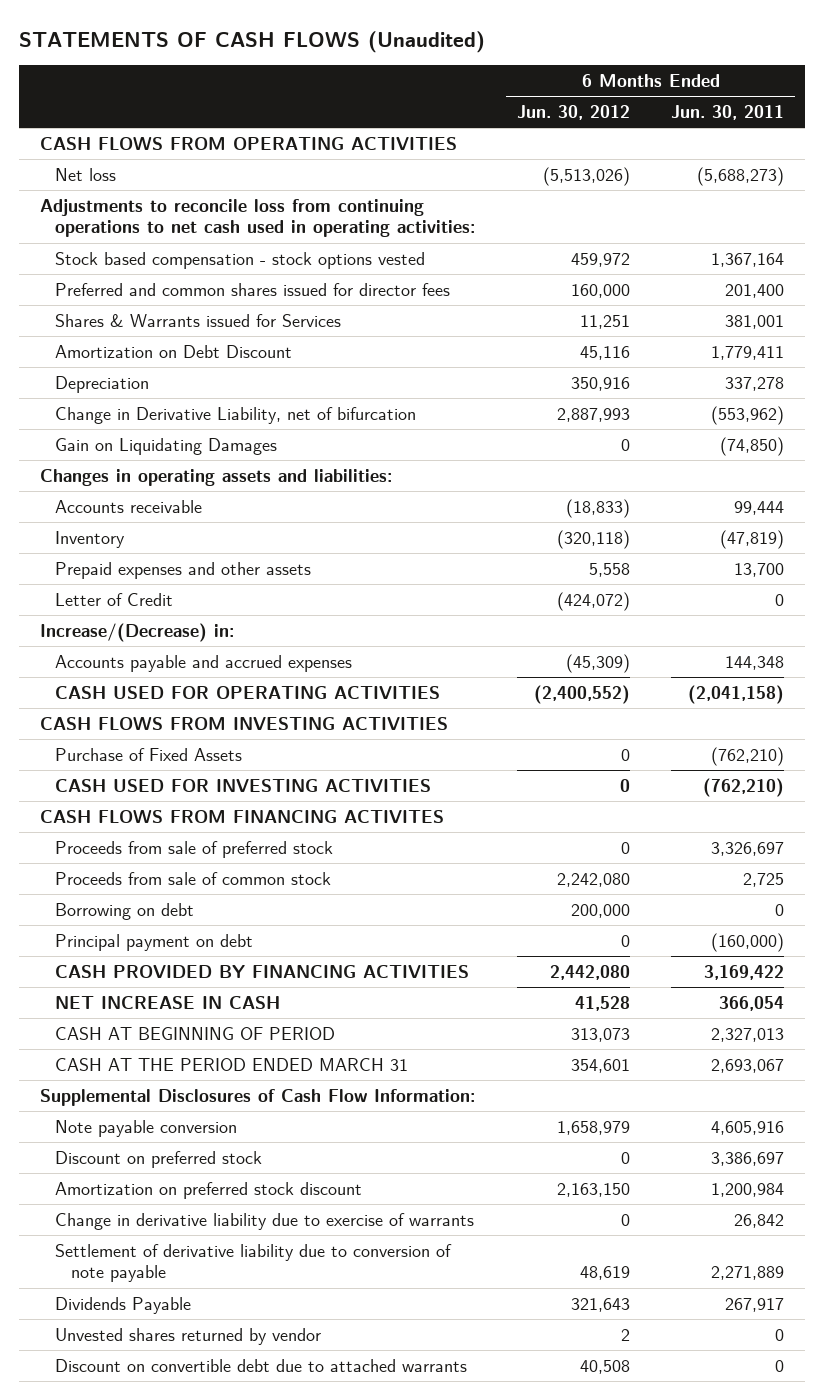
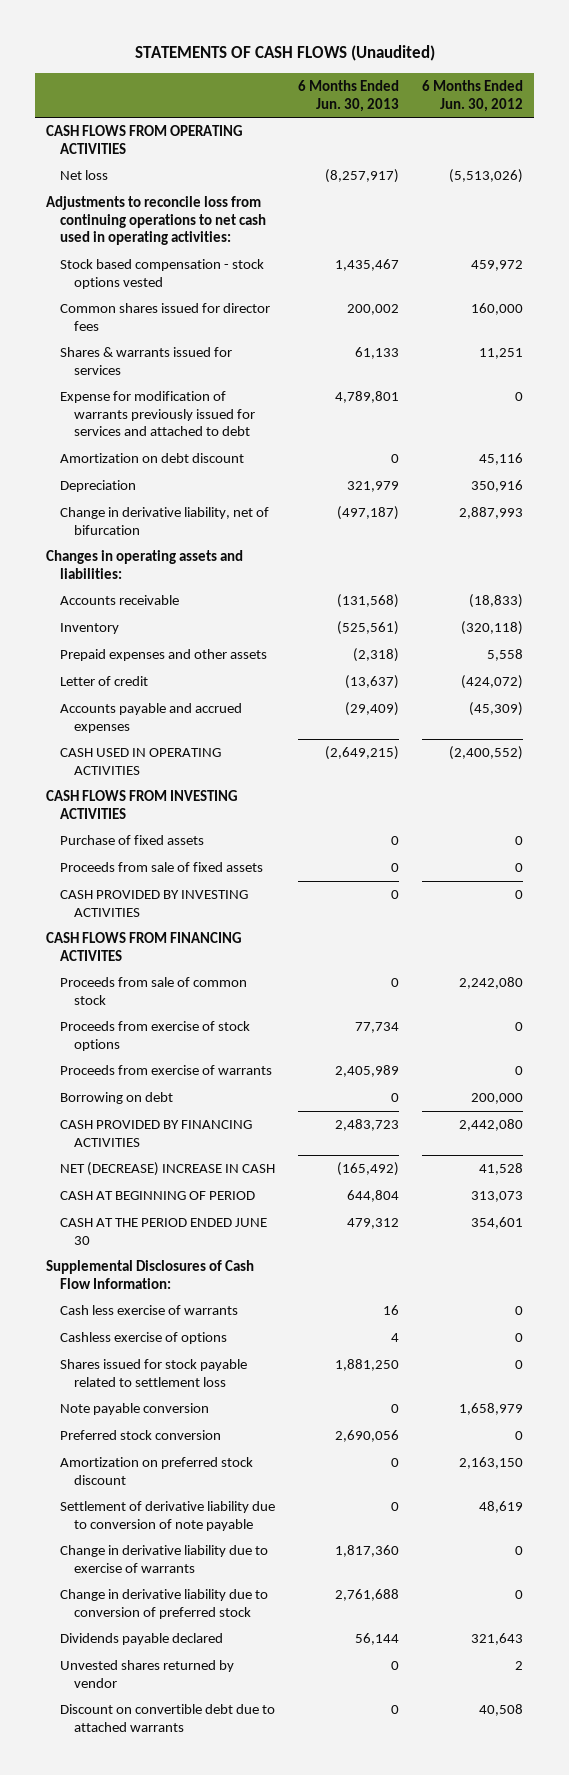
- | 6 Months Ended Jun. 30, 2012 | 6 Months Ended Jun. 30, 2011
+ | 6 Months Ended Jun. 30, 2013 | 6 Months Ended Jun. 30, 2012
- Preferred and common shares issued for director fees | 160,000 | 201,400
- Shares & Warrants issued for Services | 11,251 | 381,001
- Amortization on Debt Discount | 45,116 | 1,779,411
+ Common shares issued for director fees | 200,002 | 160,000
+ Shares & warrants issued for services | 61,133 | 11,251
+ Expense for modification of warrants previously issued for services and attached to debt | 4,789,801 | 0
+ Amortization on debt discount | 0 | 45,116
- Change in Derivative Liability, net of bifurcation | 2,887,993 | (553,962)
- Gain on Liquidating Damages | 0 | (74,850)
+ Change in derivative liability, net of bifurcation | (497,187) | 2,887,993
- Letter of Credit | (424,072) | 0
- Increase/(Decrease) in:
+ Letter of credit | (13,637) | (424,072)
- CASH USED FOR OPERATING ACTIVITIES | (2,400,552) | (2,041,158)
+ CASH USED IN OPERATING ACTIVITIES | (2,649,215) | (2,400,552)
- Purchase of Fixed Assets | 0 | (762,210)
- CASH USED FOR INVESTING ACTIVITIES | 0 | (762,210)
+ Purchase of fixed assets | 0 | 0
+ Proceeds from sale of fixed assets | 0 | 0
+ CASH PROVIDED BY INVESTING ACTIVITIES | 0 | 0
- Proceeds from sale of preferred stock | 0 | 3,326,697
+ Proceeds from exercise of stock options | 77,734 | 0
+ Proceeds from exercise of warrants | 2,405,989 | 0
- Principal payment on debt | 0 | (160,000)
- NET INCREASE IN CASH | 41,528 | 366,054
+ NET (DECREASE) INCREASE IN CASH | (165,492) | 41,528
- CASH AT THE PERIOD ENDED MARCH 31 | 354,601 | 2,693,067
+ CASH AT THE PERIOD ENDED JUNE 30 | 479,312 | 354,601
+ Cash less exercise of warrants | 16 | 0
+ Cashless exercise of options | 4 | 0
+ Shares issued for stock payable related to settlement loss | 1,881,250 | 0
- Discount on preferred stock | 0 | 3,386,697
+ Preferred stock conversion | 2,690,056 | 0
- Dividends Payable | 321,643 | 267,917
moved down: Change in derivative liability due to exercise of warrants | 1,817,360 | 0
+ Change in derivative liability due to conversion of preferred stock | 2,761,688 | 0
+ Dividends payable declared | 56,144 | 321,643

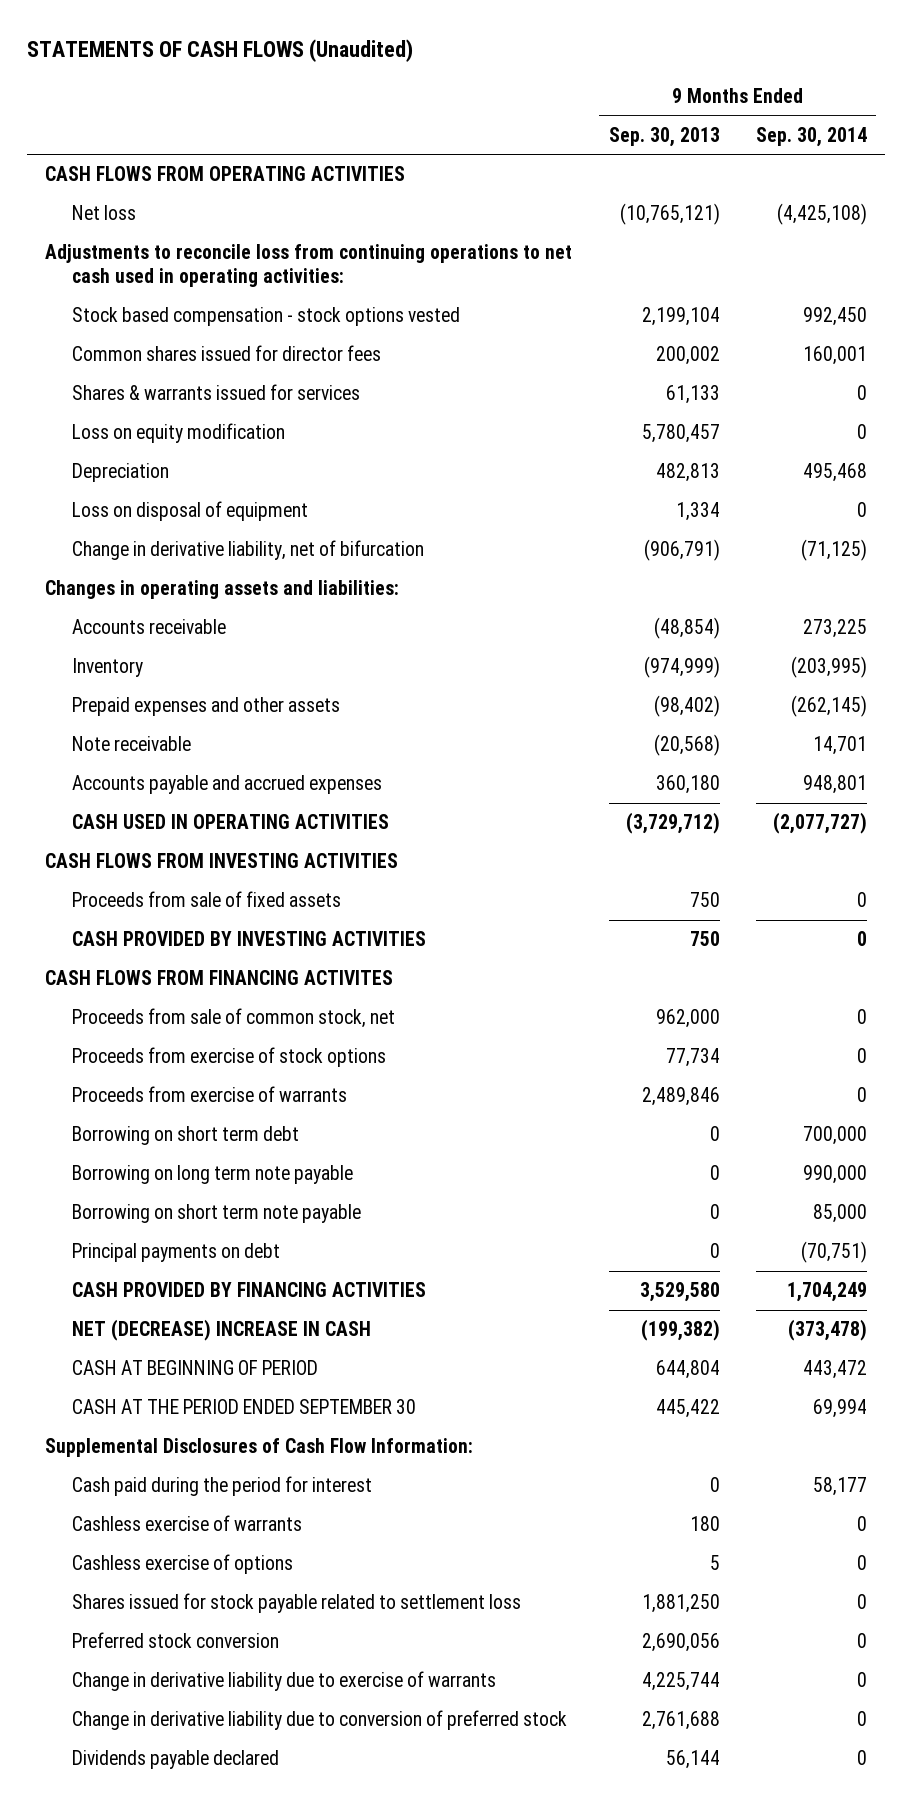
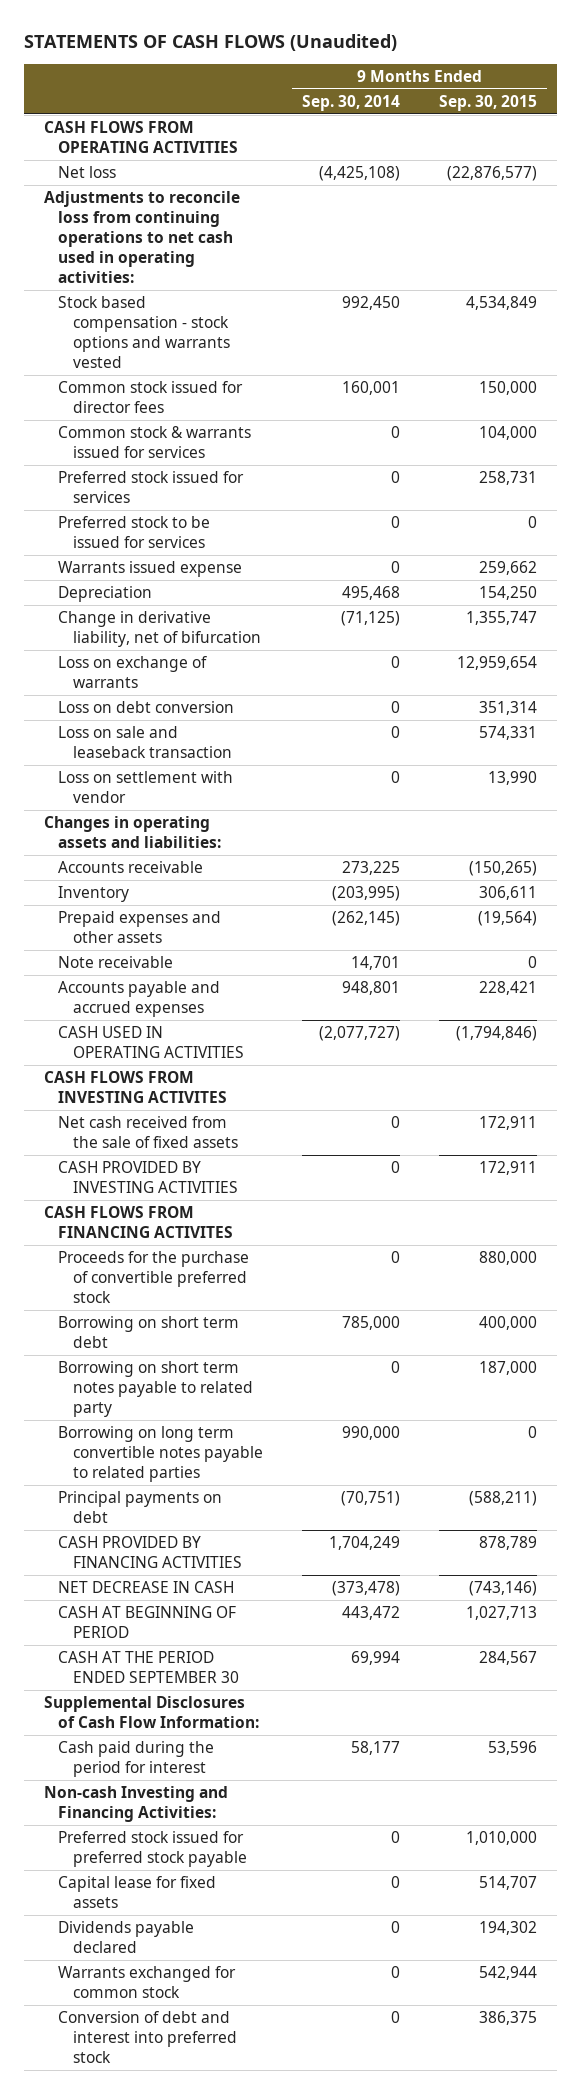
- | 9 Months Ended Sep. 30, 2013 | 9 Months Ended Sep. 30, 2014
+ | 9 Months Ended Sep. 30, 2014 | 9 Months Ended Sep. 30, 2015
- Stock based compensation - stock options vested | 2,199,104 | 992,450
- Common shares issued for director fees | 200,002 | 160,001
- Shares & warrants issued for services | 61,133 | 0
- Loss on equity modification | 5,780,457 | 0
+ Stock based compensation - stock options and warrants vested | 992,450 | 4,534,849
+ Common stock issued for director fees | 160,001 | 150,000
+ Common stock & warrants issued for services | 0 | 104,000
+ Preferred stock issued for services | 0 | 258,731
+ Preferred stock to be issued for services | 0 | 0
+ Warrants issued expense | 0 | 259,662
- Loss on disposal of equipment | 1,334 | 0
+ Loss on exchange of warrants | 0 | 12,959,654
+ Loss on debt conversion | 0 | 351,314
+ Loss on sale and leaseback transaction | 0 | 574,331
+ Loss on settlement with vendor | 0 | 13,990
- CASH FLOWS FROM INVESTING ACTIVITIES
- Proceeds from sale of fixed assets | 750 | 0
+ CASH FLOWS FROM INVESTING ACTIVITES
+ Net cash received from the sale of fixed assets | 0 | 172,911
- Proceeds from sale of common stock, net | 962,000 | 0
- Proceeds from exercise of stock options | 77,734 | 0
- Proceeds from exercise of warrants | 2,489,846 | 0
- Borrowing on short term debt | 0 | 700,000
- Borrowing on long term note payable | 0 | 990,000
- Borrowing on short term note payable | 0 | 85,000
+ Proceeds for the purchase of convertible preferred stock | 0 | 880,000
+ Borrowing on short term debt | 785,000 | 400,000
+ Borrowing on short term notes payable to related party | 0 | 187,000
+ Borrowing on long term convertible notes payable to related parties | 990,000 | 0
- NET (DECREASE) INCREASE IN CASH | (199,382) | (373,478)
+ NET DECREASE IN CASH | (373,478) | (743,146)
- Cashless exercise of warrants | 180 | 0
- Cashless exercise of options | 5 | 0
- Shares issued for stock payable related to settlement loss | 1,881,250 | 0
- Preferred stock conversion | 2,690,056 | 0
- Change in derivative liability due to exercise of warrants | 4,225,744 | 0
- Change in derivative liability due to conversion of preferred stock | 2,761,688 | 0
+ Non-cash Investing and Financing Activities:
+ Preferred stock issued for preferred stock payable | 0 | 1,010,000
+ Capital lease for fixed assets | 0 | 514,707
+ Warrants exchanged for common stock | 0 | 542,944
+ Conversion of debt and interest into preferred stock | 0 | 386,375

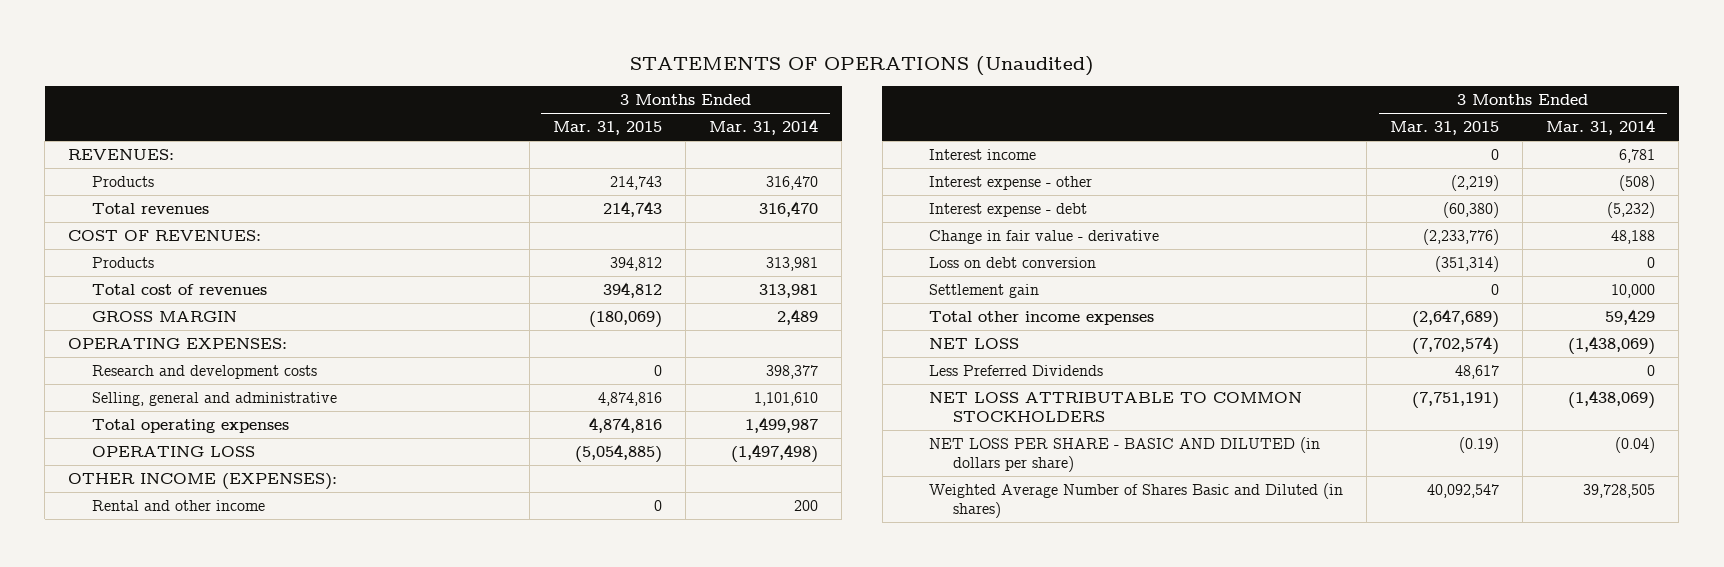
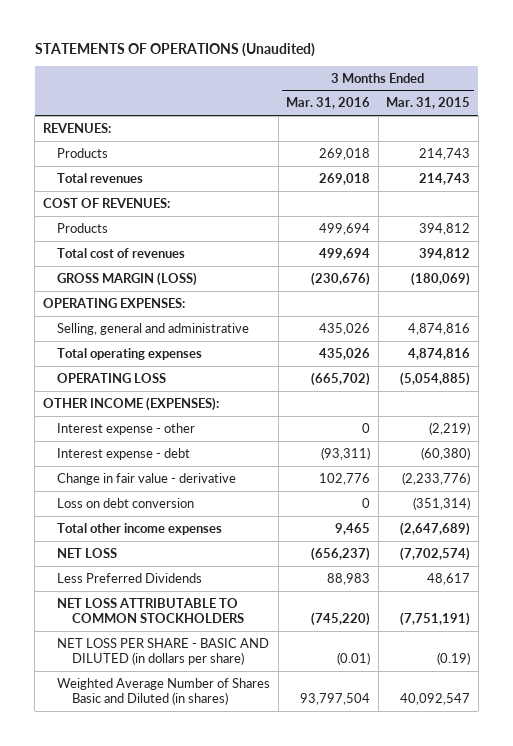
- | 3 Months Ended Mar. 31, 2015 | 3 Months Ended Mar. 31, 2014
+ | 3 Months Ended Mar. 31, 2016 | 3 Months Ended Mar. 31, 2015
- GROSS MARGIN | (180,069) | 2,489
+ GROSS MARGIN (LOSS) | (230,676) | (180,069)
- Research and development costs | 0 | 398,377
- Rental and other income | 0 | 200
- Interest income | 0 | 6,781
- Settlement gain | 0 | 10,000

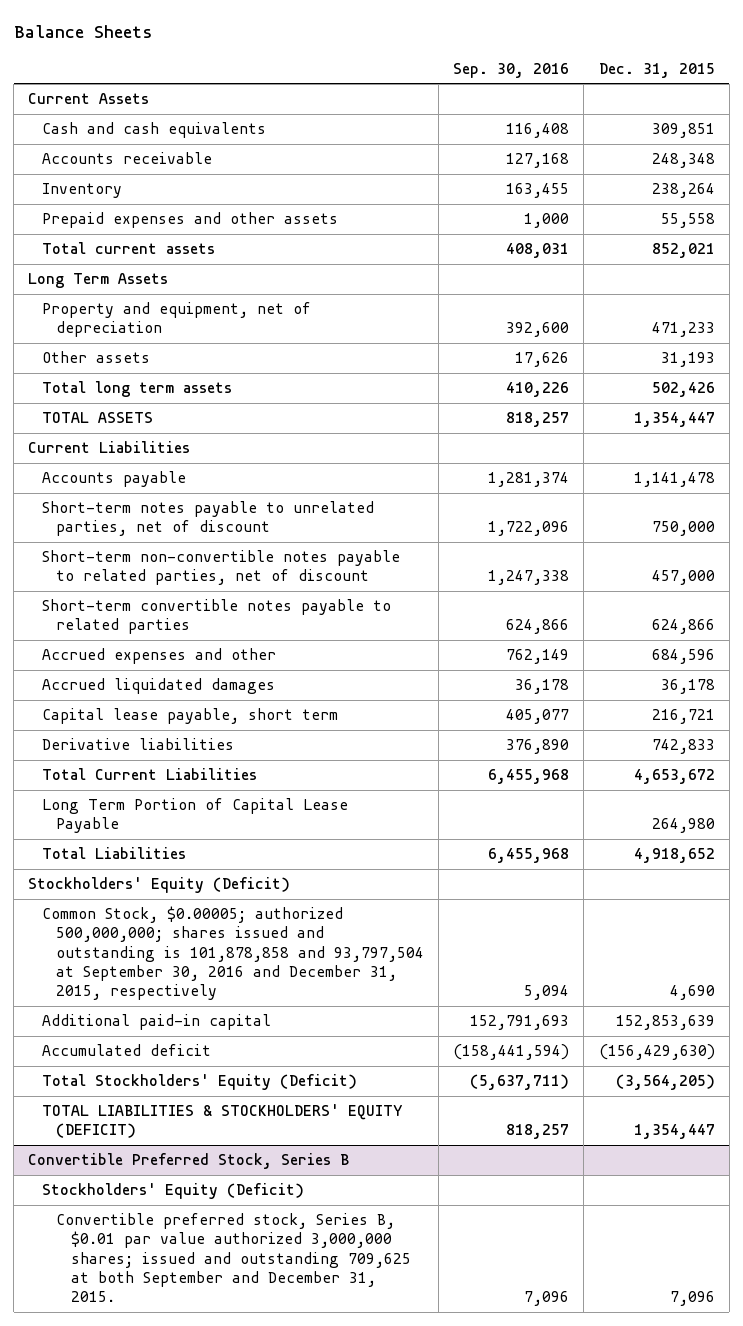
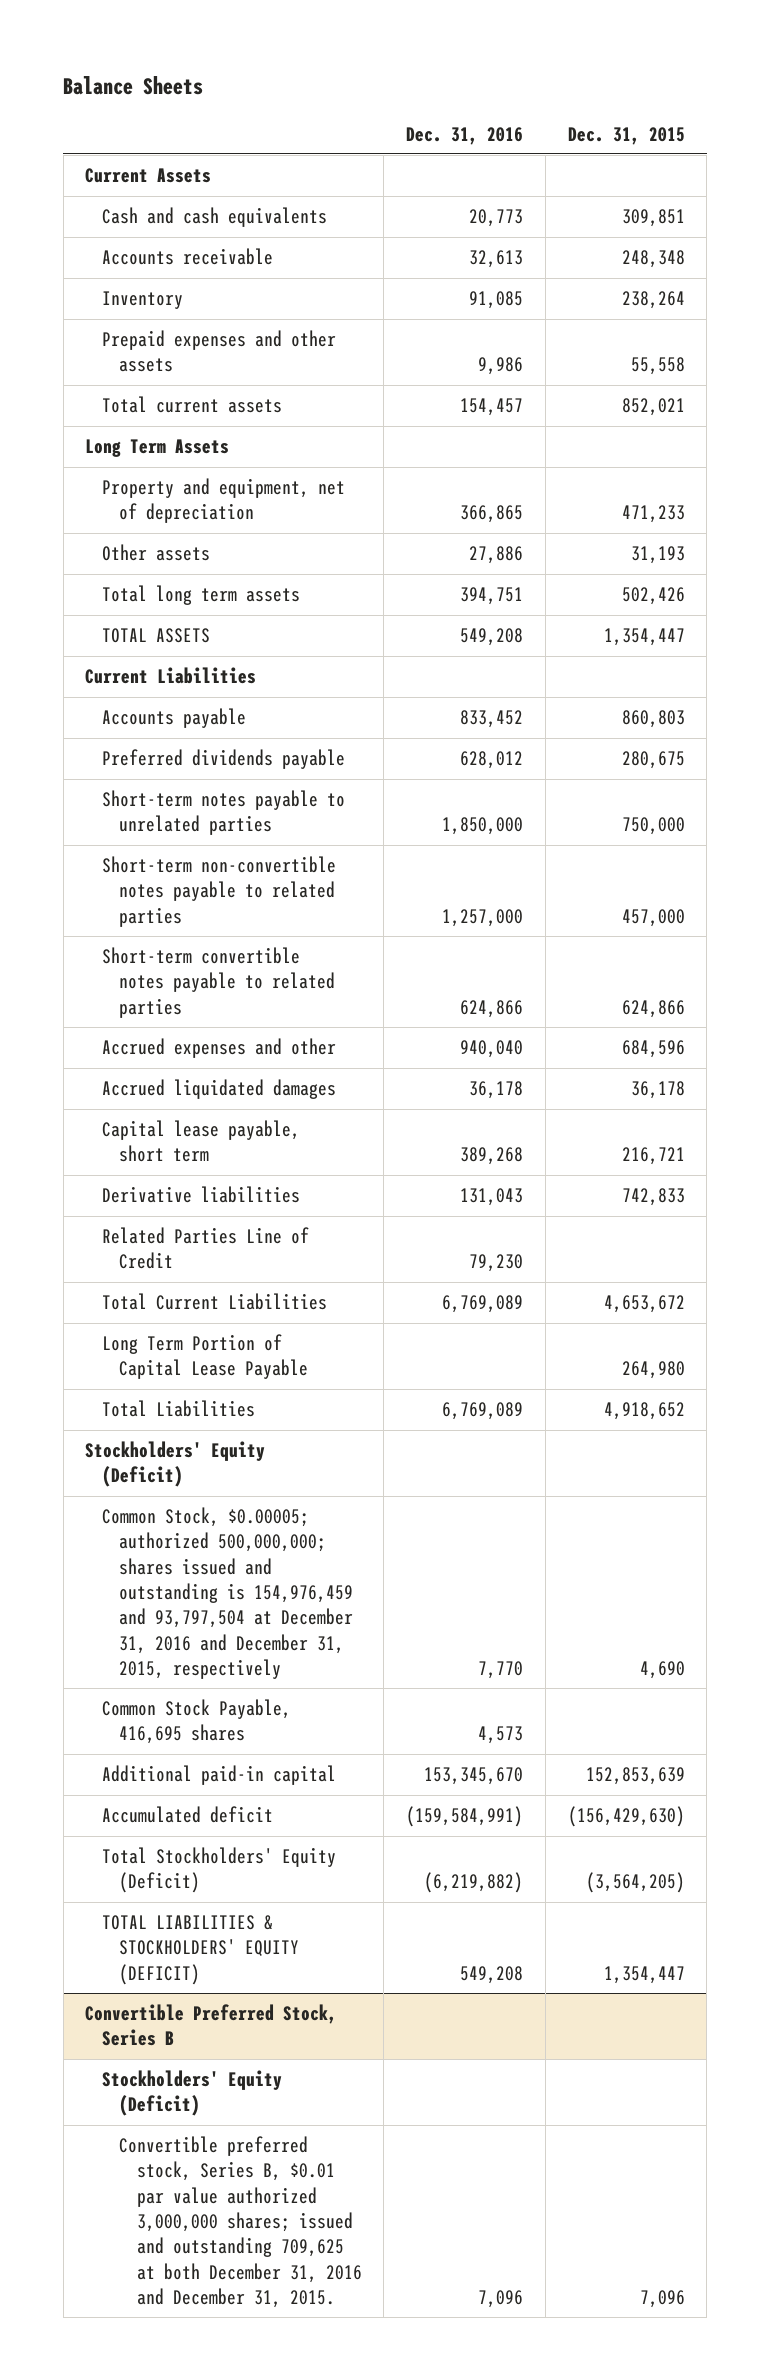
- | Sep. 30, 2016 | Dec. 31, 2015
+ | Dec. 31, 2016 | Dec. 31, 2015
- Accounts payable | 1,281,374 | 1,141,478
- Short-term notes payable to unrelated parties, net of discount | 1,722,096 | 750,000
- Short-term non-convertible notes payable to related parties, net of discount | 1,247,338 | 457,000
+ Accounts payable | 833,452 | 860,803
+ Preferred dividends payable | 628,012 | 280,675
+ Short-term notes payable to unrelated parties | 1,850,000 | 750,000
+ Short-term non-convertible notes payable to related parties | 1,257,000 | 457,000
+ Related Parties Line of Credit | 79,230 |
- Common Stock, $0.00005; authorized 500,000,000; shares issued and outstanding is 101,878,858 and 93,797,504 at September 30, 2016 and December 31, 2015, respectively | 5,094 | 4,690
+ Common Stock, $0.00005; authorized 500,000,000; shares issued and outstanding is 154,976,459 and 93,797,504 at December 31, 2016 and December 31, 2015, respectively | 7,770 | 4,690
+ Common Stock Payable, 416,695 shares | 4,573 |
@ Convertible Preferred Stock, Series B
- Convertible preferred stock, Series B, $0.01 par value authorized 3,000,000 shares; issued and outstanding 709,625 at both September and December 31, 2015. | 7,096 | 7,096
+ Convertible preferred stock, Series B, $0.01 par value authorized 3,000,000 shares; issued and outstanding 709,625 at both December 31, 2016 and December 31, 2015. | 7,096 | 7,096

